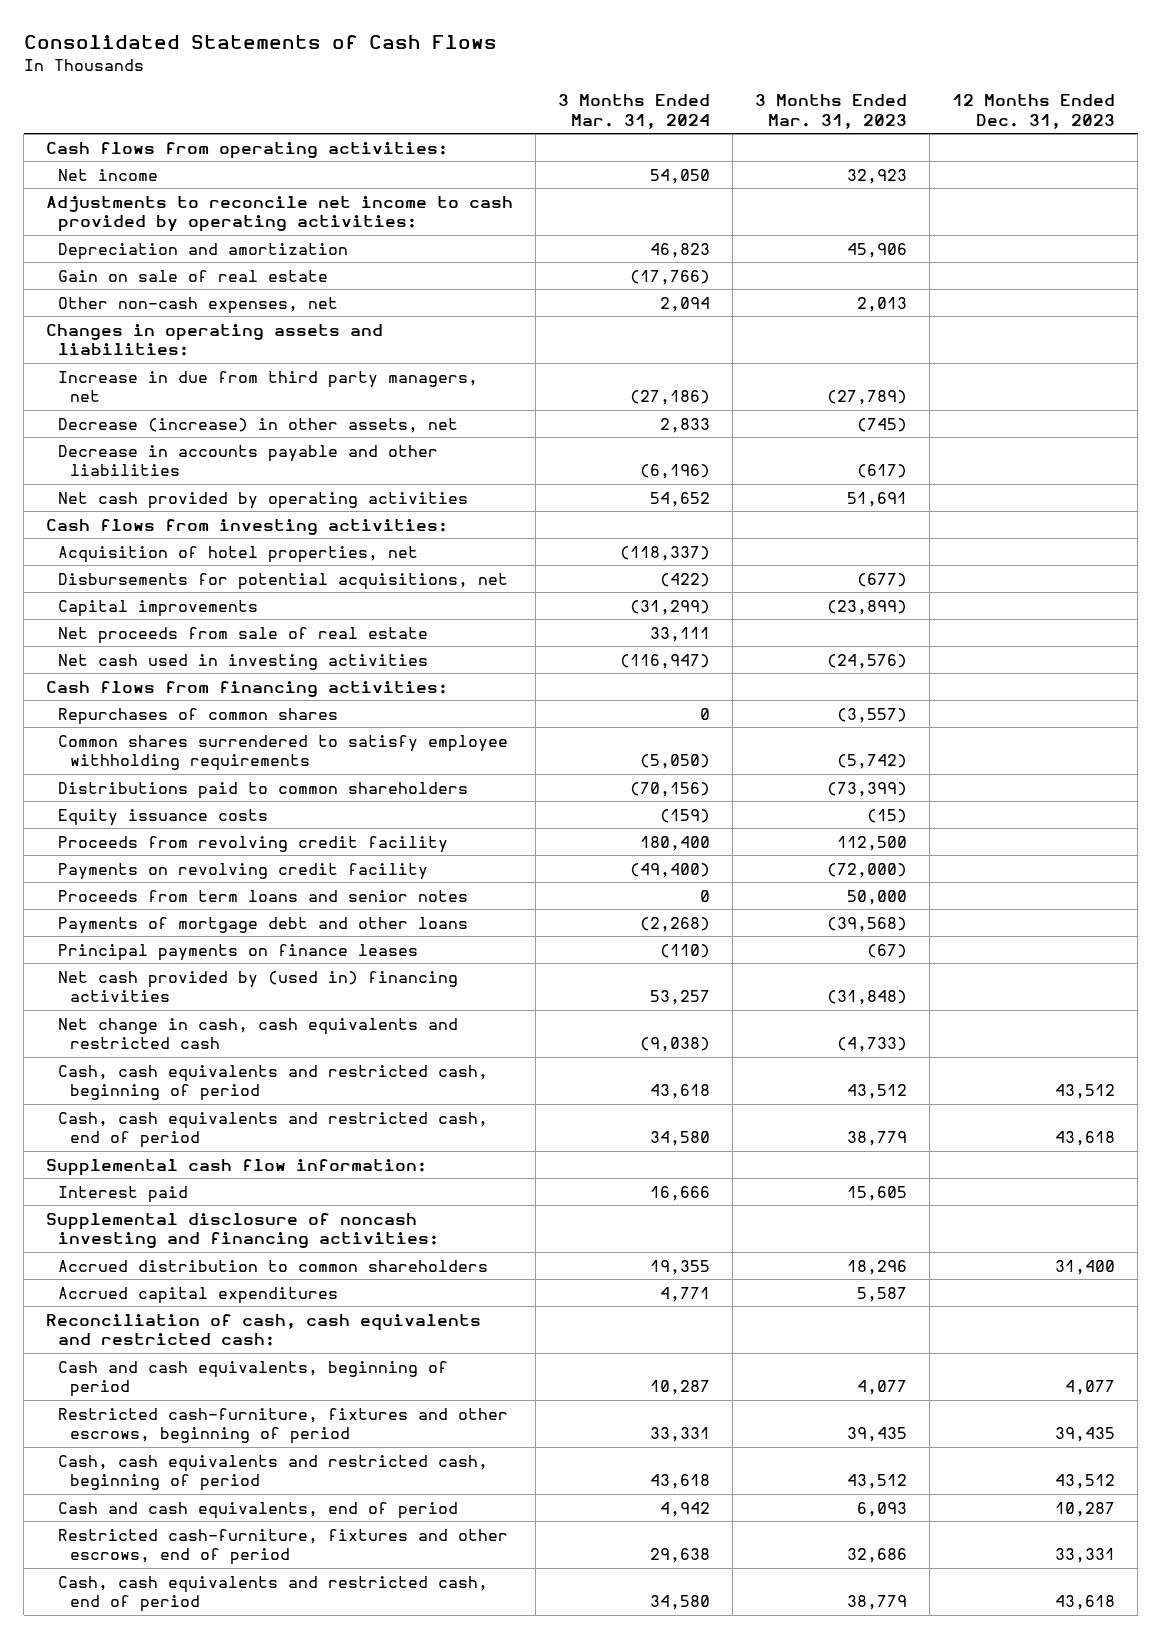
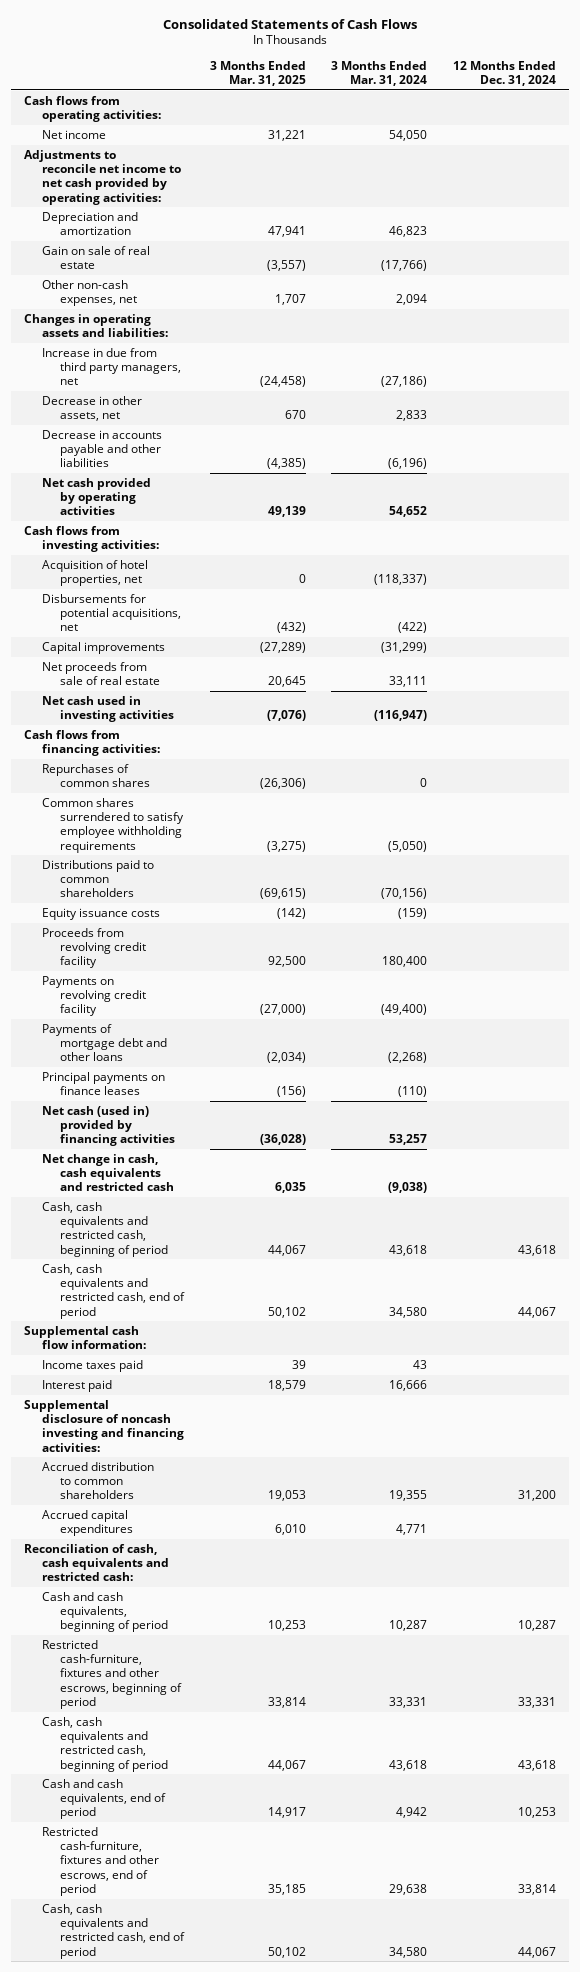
- | 3 Months Ended Mar. 31, 2024 | 3 Months Ended Mar. 31, 2023 | 12 Months Ended Dec. 31, 2023
+ | 3 Months Ended Mar. 31, 2025 | 3 Months Ended Mar. 31, 2024 | 12 Months Ended Dec. 31, 2024
- Adjustments to reconcile net income to cash provided by operating activities:
+ Adjustments to reconcile net income to net cash provided by operating activities:
- Decrease (increase) in other assets, net | 2,833 | (745) |
+ Decrease in other assets, net | 670 | 2,833 |
- Proceeds from term loans and senior notes | 0 | 50,000 |
- Net cash provided by (used in) financing activities | 53,257 | (31,848) |
+ Net cash (used in) provided by financing activities | (36,028) | 53,257 |
+ Income taxes paid | 39 | 43 |

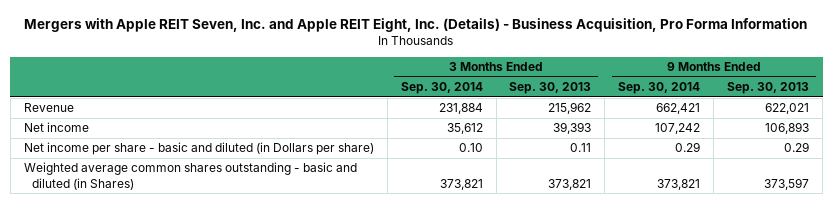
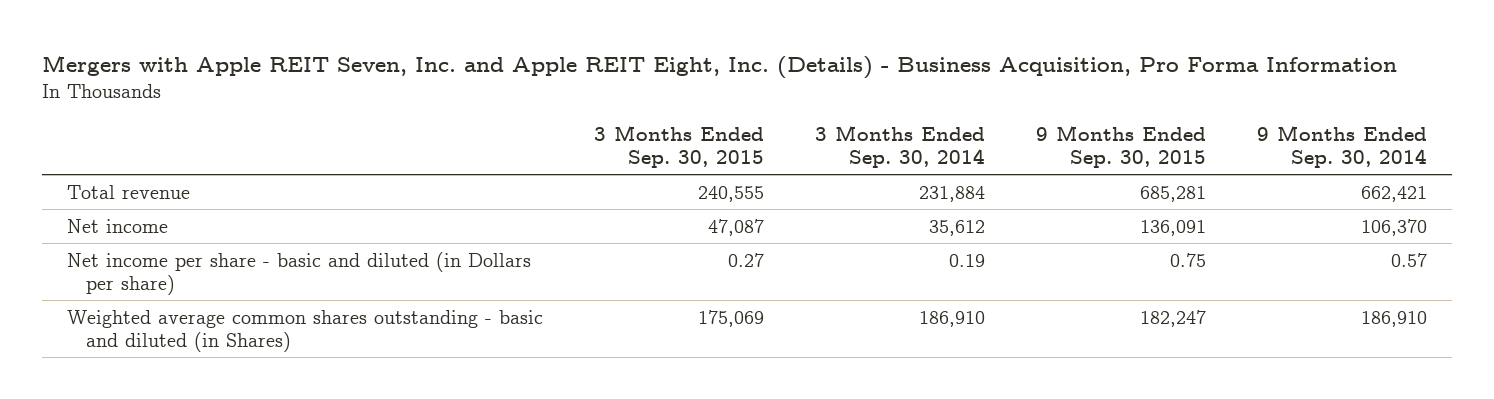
- | 3 Months Ended Sep. 30, 2014 | 3 Months Ended Sep. 30, 2013 | 9 Months Ended Sep. 30, 2014 | 9 Months Ended Sep. 30, 2013
+ | 3 Months Ended Sep. 30, 2015 | 3 Months Ended Sep. 30, 2014 | 9 Months Ended Sep. 30, 2015 | 9 Months Ended Sep. 30, 2014
- Revenue | 231,884 | 215,962 | 662,421 | 622,021
- Net income | 35,612 | 39,393 | 107,242 | 106,893
- Net income per share - basic and diluted (in Dollars per share) | 0.10 | 0.11 | 0.29 | 0.29
- Weighted average common shares outstanding - basic and diluted (in Shares) | 373,821 | 373,821 | 373,821 | 373,597
+ Total revenue | 240,555 | 231,884 | 685,281 | 662,421
+ Net income | 47,087 | 35,612 | 136,091 | 106,370
+ Net income per share - basic and diluted (in Dollars per share) | 0.27 | 0.19 | 0.75 | 0.57
+ Weighted average common shares outstanding - basic and diluted (in Shares) | 175,069 | 186,910 | 182,247 | 186,910

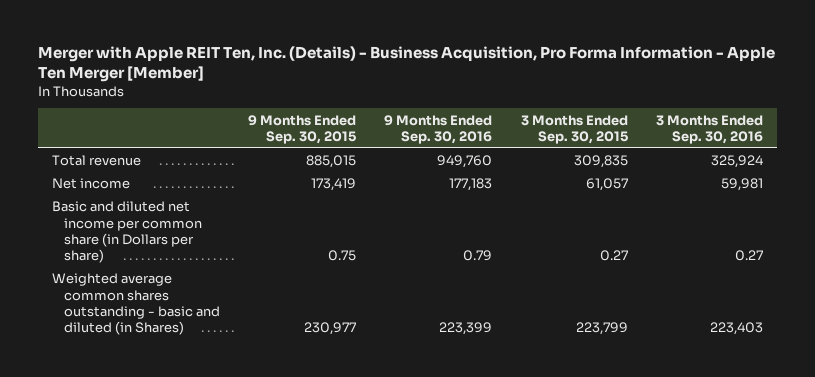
- Mergers with Apple REIT Seven, Inc. and Apple REIT Eight, Inc. (Details) - Business Acquisition, Pro Forma Information
+ Merger with Apple REIT Ten, Inc. (Details) - Business Acquisition, Pro Forma Information - Apple Ten Merger [Member]
- | 3 Months Ended Sep. 30, 2015 | 3 Months Ended Sep. 30, 2014 | 9 Months Ended Sep. 30, 2015 | 9 Months Ended Sep. 30, 2014
+ | 9 Months Ended Sep. 30, 2015 | 9 Months Ended Sep. 30, 2016 | 3 Months Ended Sep. 30, 2015 | 3 Months Ended Sep. 30, 2016
- Total revenue | 240,555 | 231,884 | 685,281 | 662,421
- Net income | 47,087 | 35,612 | 136,091 | 106,370
- Net income per share - basic and diluted (in Dollars per share) | 0.27 | 0.19 | 0.75 | 0.57
- Weighted average common shares outstanding - basic and diluted (in Shares) | 175,069 | 186,910 | 182,247 | 186,910
+ Total revenue | 885,015 | 949,760 | 309,835 | 325,924
+ Net income | 173,419 | 177,183 | 61,057 | 59,981
+ Basic and diluted net income per common share (in Dollars per share) | 0.75 | 0.79 | 0.27 | 0.27
+ Weighted average common shares outstanding - basic and diluted (in Shares) | 230,977 | 223,399 | 223,799 | 223,403

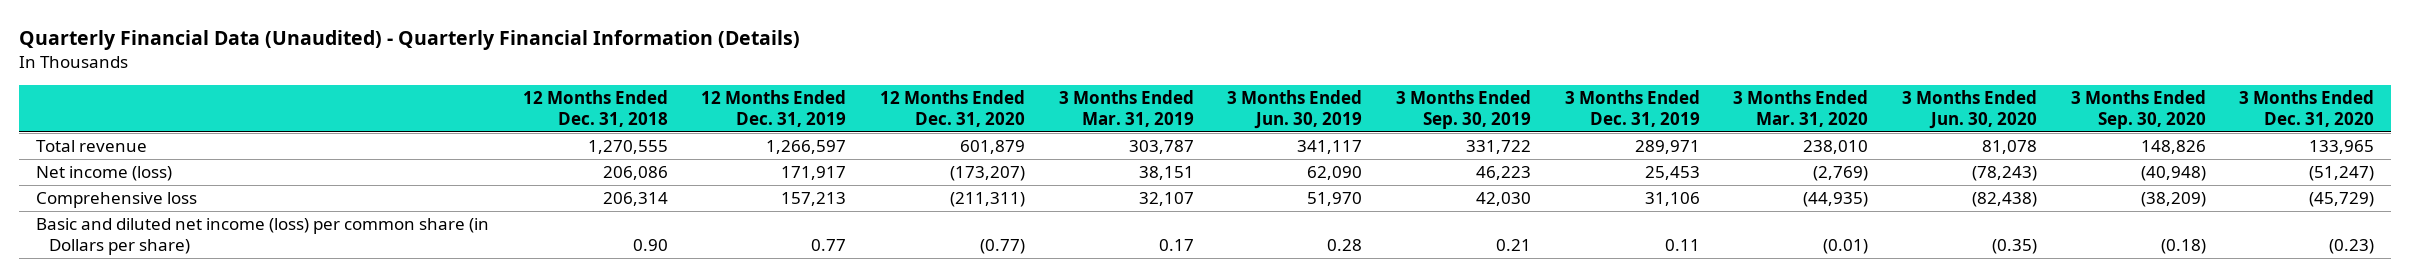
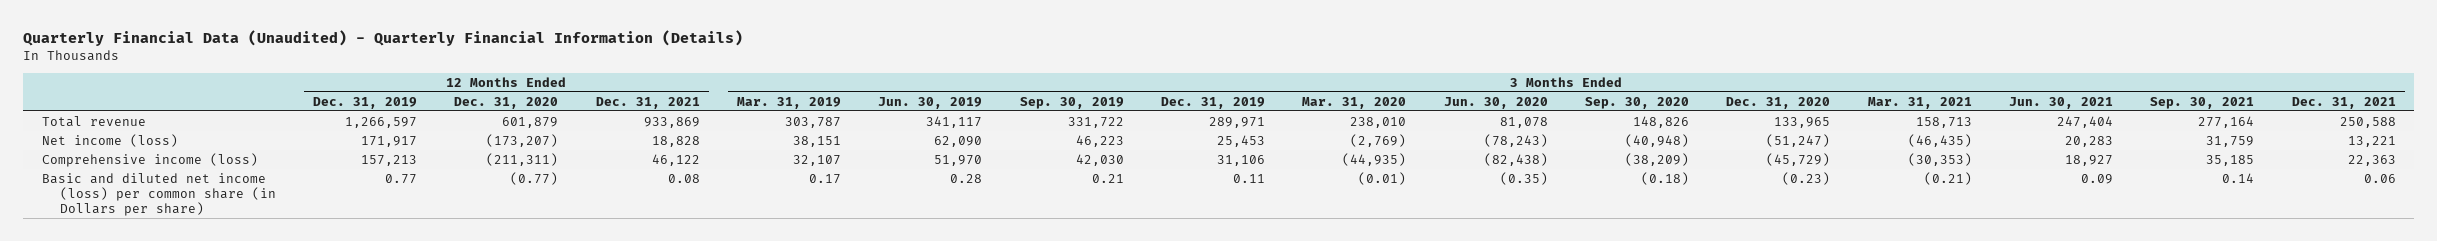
- | 12 Months Ended Dec. 31, 2018 | 12 Months Ended Dec. 31, 2019 | 12 Months Ended Dec. 31, 2020 | 3 Months Ended Mar. 31, 2019 | 3 Months Ended Jun. 30, 2019 | 3 Months Ended Sep. 30, 2019 | 3 Months Ended Dec. 31, 2019 | 3 Months Ended Mar. 31, 2020 | 3 Months Ended Jun. 30, 2020 | 3 Months Ended Sep. 30, 2020 | 3 Months Ended Dec. 31, 2020
+ | 12 Months Ended Dec. 31, 2019 | 12 Months Ended Dec. 31, 2020 | 12 Months Ended Dec. 31, 2021 | 3 Months Ended Mar. 31, 2019 | 3 Months Ended Jun. 30, 2019 | 3 Months Ended Sep. 30, 2019 | 3 Months Ended Dec. 31, 2019 | 3 Months Ended Mar. 31, 2020 | 3 Months Ended Jun. 30, 2020 | 3 Months Ended Sep. 30, 2020 | 3 Months Ended Dec. 31, 2020 | 3 Months Ended Mar. 31, 2021 | 3 Months Ended Jun. 30, 2021 | 3 Months Ended Sep. 30, 2021 | 3 Months Ended Dec. 31, 2021
- Comprehensive loss | 206,314 | 157,213 | (211,311) | 32,107 | 51,970 | 42,030 | 31,106 | (44,935) | (82,438) | (38,209) | (45,729)
+ Comprehensive income (loss) | 157,213 | (211,311) | 46,122 | 32,107 | 51,970 | 42,030 | 31,106 | (44,935) | (82,438) | (38,209) | (45,729) | (30,353) | 18,927 | 35,185 | 22,363

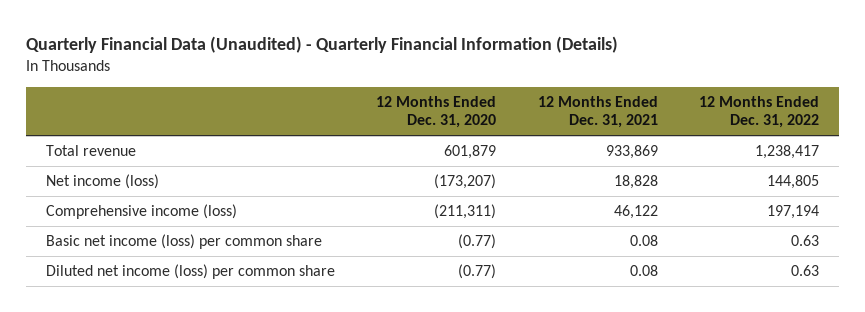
- | 12 Months Ended Dec. 31, 2019 | 12 Months Ended Dec. 31, 2020 | 12 Months Ended Dec. 31, 2021 | 3 Months Ended Mar. 31, 2019 | 3 Months Ended Jun. 30, 2019 | 3 Months Ended Sep. 30, 2019 | 3 Months Ended Dec. 31, 2019 | 3 Months Ended Mar. 31, 2020 | 3 Months Ended Jun. 30, 2020 | 3 Months Ended Sep. 30, 2020 | 3 Months Ended Dec. 31, 2020 | 3 Months Ended Mar. 31, 2021 | 3 Months Ended Jun. 30, 2021 | 3 Months Ended Sep. 30, 2021 | 3 Months Ended Dec. 31, 2021
+ | 12 Months Ended Dec. 31, 2020 | 12 Months Ended Dec. 31, 2021 | 12 Months Ended Dec. 31, 2022
- Basic and diluted net income (loss) per common share (in Dollars per share) | 0.77 | (0.77) | 0.08 | 0.17 | 0.28 | 0.21 | 0.11 | (0.01) | (0.35) | (0.18) | (0.23) | (0.21) | 0.09 | 0.14 | 0.06
+ Basic net income (loss) per common share | (0.77) | 0.08 | 0.63
+ Diluted net income (loss) per common share | (0.77) | 0.08 | 0.63

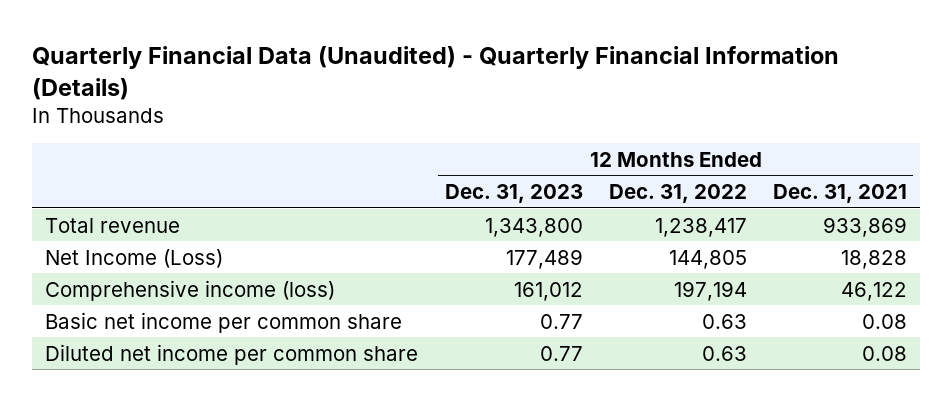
- | 12 Months Ended Dec. 31, 2020 | 12 Months Ended Dec. 31, 2021 | 12 Months Ended Dec. 31, 2022
+ | 12 Months Ended Dec. 31, 2023 | 12 Months Ended Dec. 31, 2022 | 12 Months Ended Dec. 31, 2021
- Net income (loss) | (173,207) | 18,828 | 144,805
+ Net Income (Loss) | 177,489 | 144,805 | 18,828
- Basic net income (loss) per common share | (0.77) | 0.08 | 0.63
- Diluted net income (loss) per common share | (0.77) | 0.08 | 0.63
+ Basic net income per common share | 0.77 | 0.63 | 0.08
+ Diluted net income per common share | 0.77 | 0.63 | 0.08

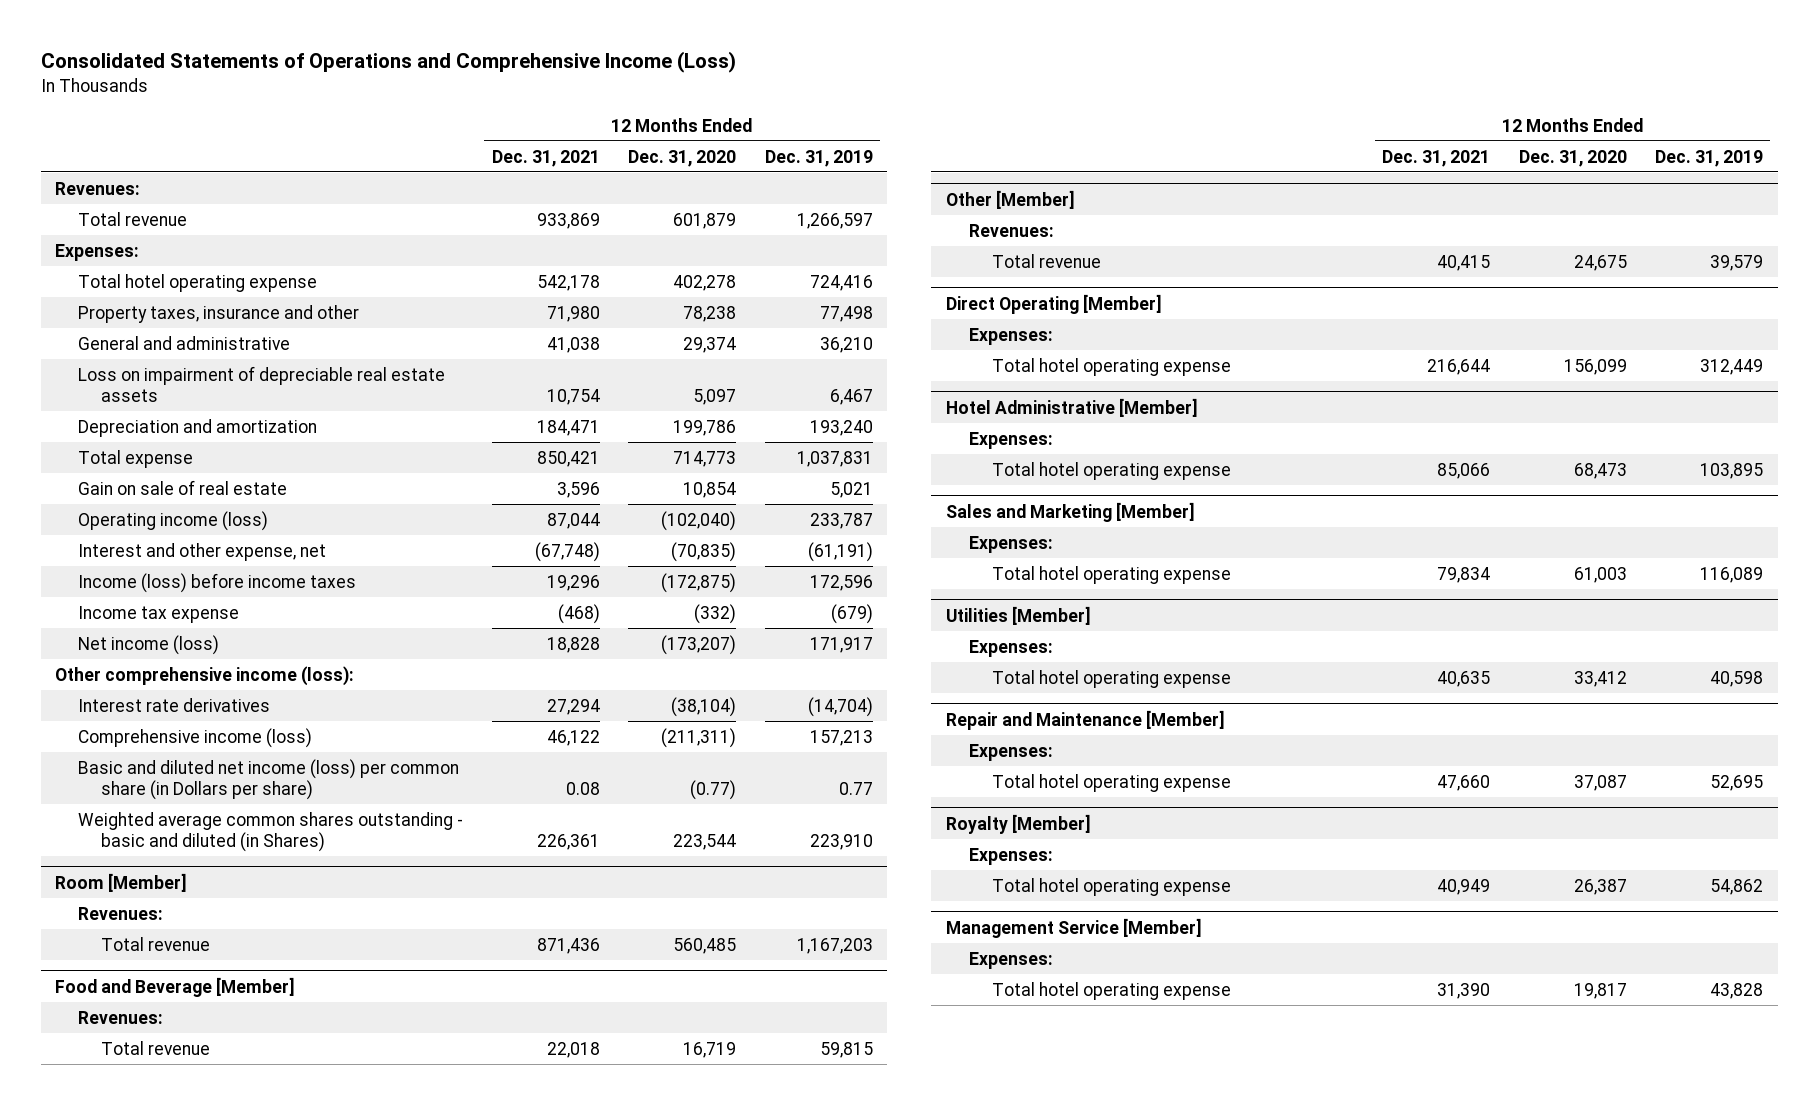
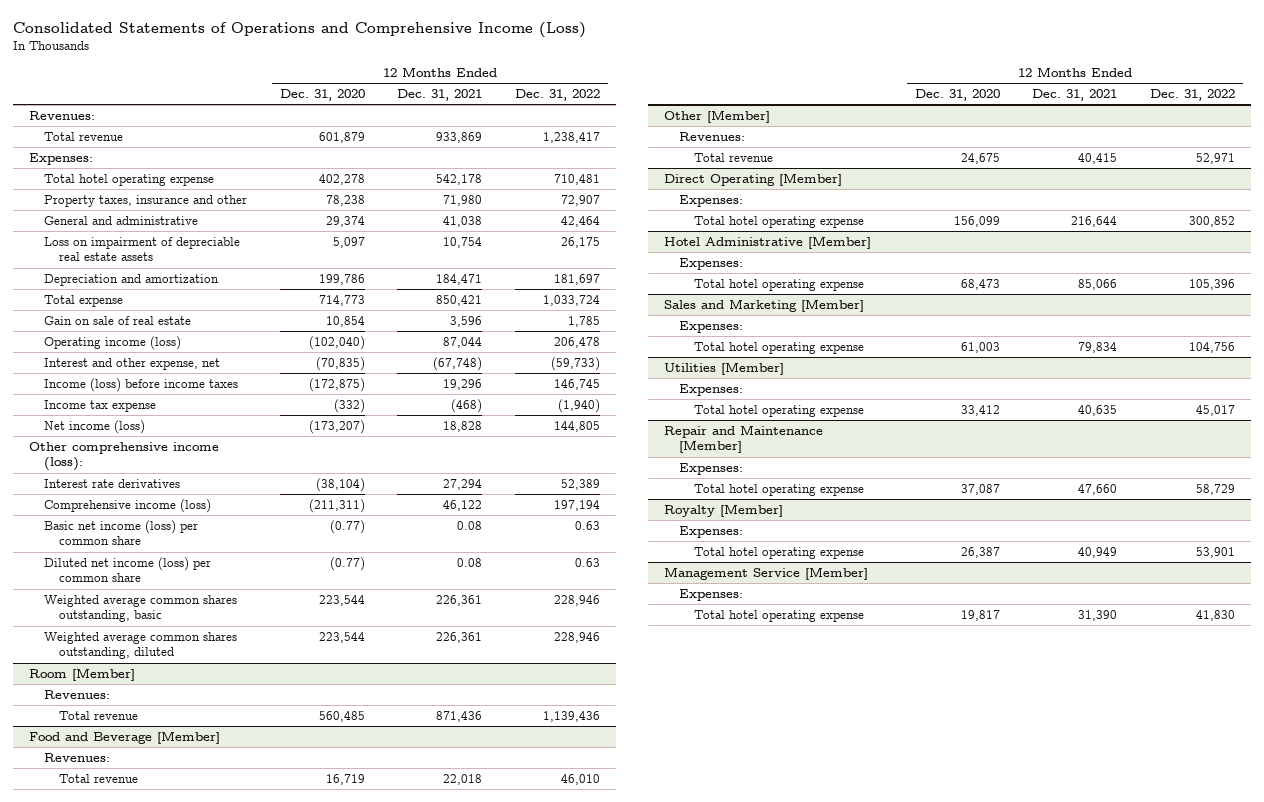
- | 12 Months Ended Dec. 31, 2021 | 12 Months Ended Dec. 31, 2020 | 12 Months Ended Dec. 31, 2019
+ | 12 Months Ended Dec. 31, 2020 | 12 Months Ended Dec. 31, 2021 | 12 Months Ended Dec. 31, 2022
- Basic and diluted net income (loss) per common share (in Dollars per share) | 0.08 | (0.77) | 0.77
- Weighted average common shares outstanding - basic and diluted (in Shares) | 226,361 | 223,544 | 223,910
+ Basic net income (loss) per common share | (0.77) | 0.08 | 0.63
+ Diluted net income (loss) per common share | (0.77) | 0.08 | 0.63
+ Weighted average common shares outstanding, basic | 223,544 | 226,361 | 228,946
+ Weighted average common shares outstanding, diluted | 223,544 | 226,361 | 228,946

